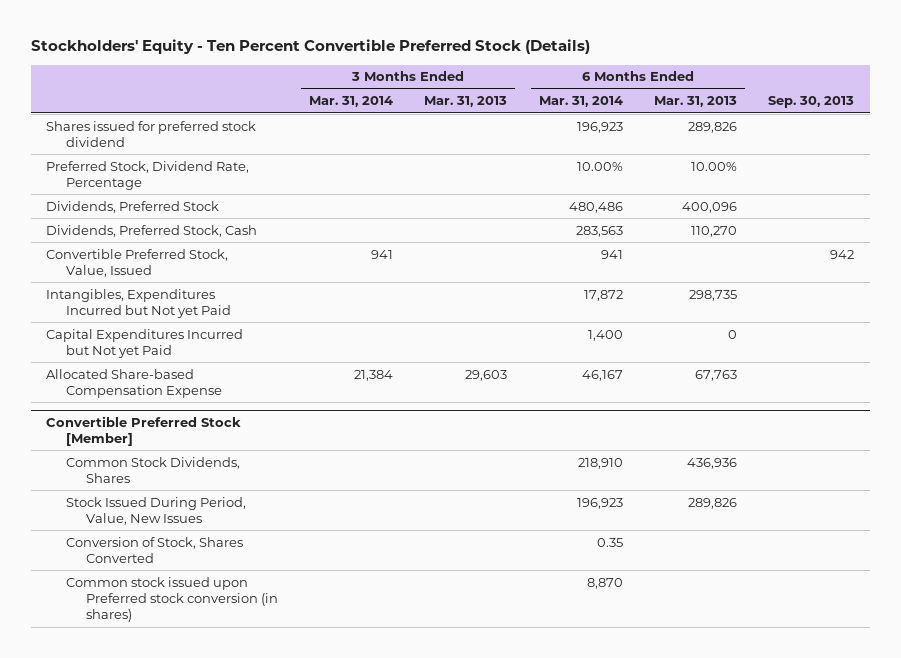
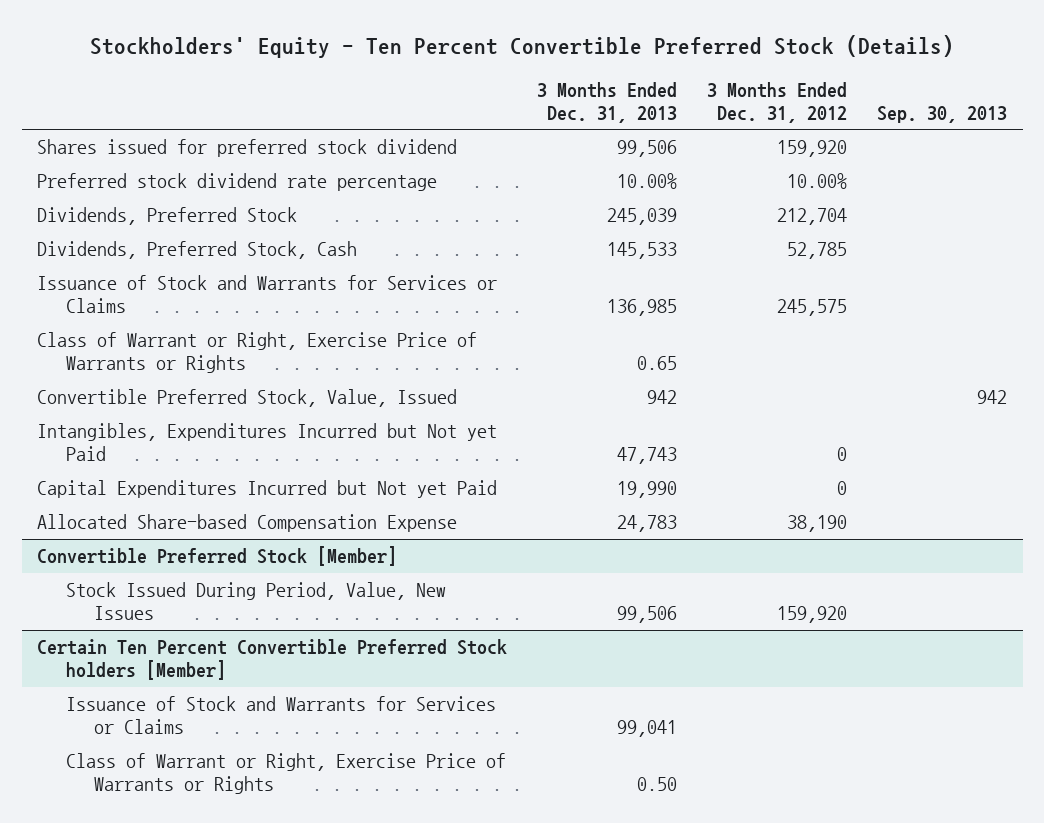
- | 3 Months Ended Mar. 31, 2014 | 3 Months Ended Mar. 31, 2013 | 6 Months Ended Mar. 31, 2014 | 6 Months Ended Mar. 31, 2013 | Sep. 30, 2013
+ | 3 Months Ended Dec. 31, 2013 | 3 Months Ended Dec. 31, 2012 | Sep. 30, 2013
- Preferred Stock, Dividend Rate, Percentage | | | 10.00% | 10.00% |
+ Preferred stock dividend rate percentage | 10.00% | 10.00% |
+ Issuance of Stock and Warrants for Services or Claims | 136,985 | 245,575 |
+ Class of Warrant or Right, Exercise Price of Warrants or Rights | 0.65 | |
@ Convertible Preferred Stock [Member]
- Common Stock Dividends, Shares | | | 218,910 | 436,936 |
- Conversion of Stock, Shares Converted | | | 0.35 | |
- Common stock issued upon Preferred stock conversion (in shares) | | | 8,870 | |
+ Certain Ten Percent Convertible Preferred Stock holders [Member]
+ Issuance of Stock and Warrants for Services or Claims | 99,041 | |
+ Class of Warrant or Right, Exercise Price of Warrants or Rights | 0.50 | |

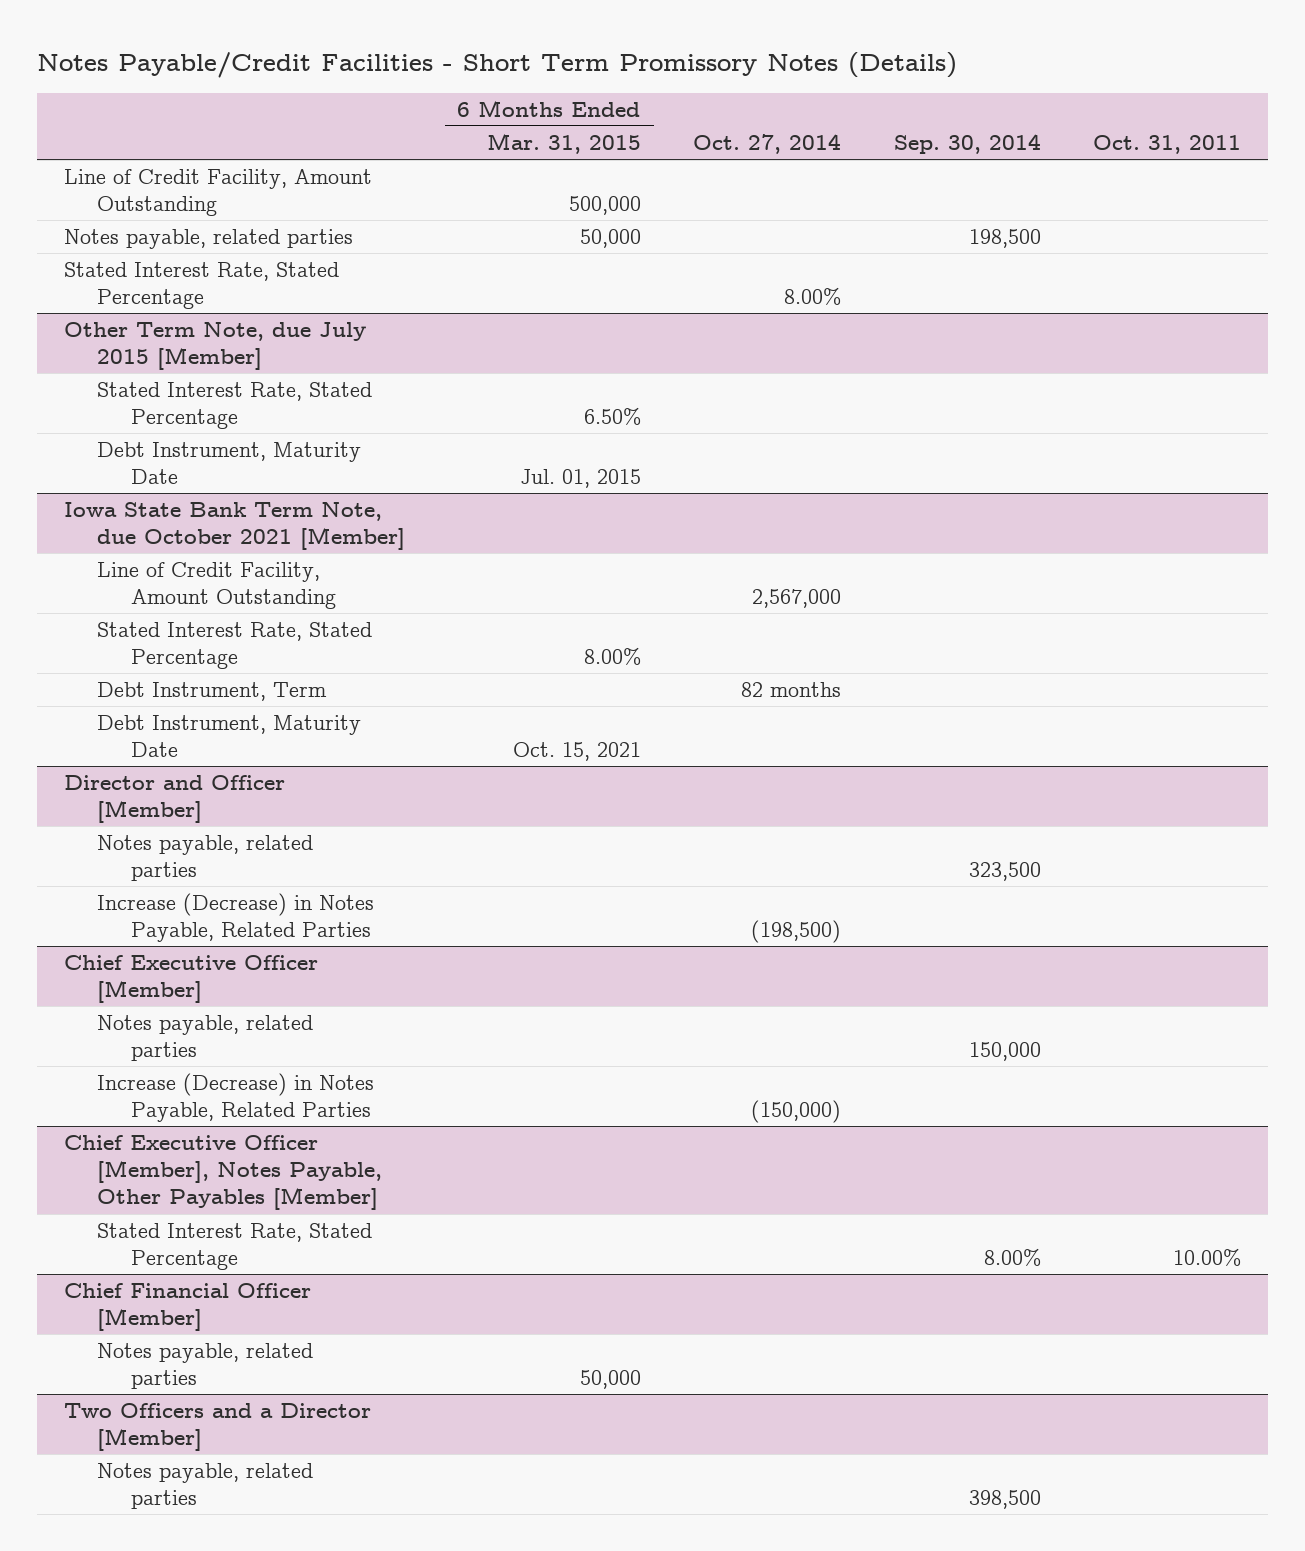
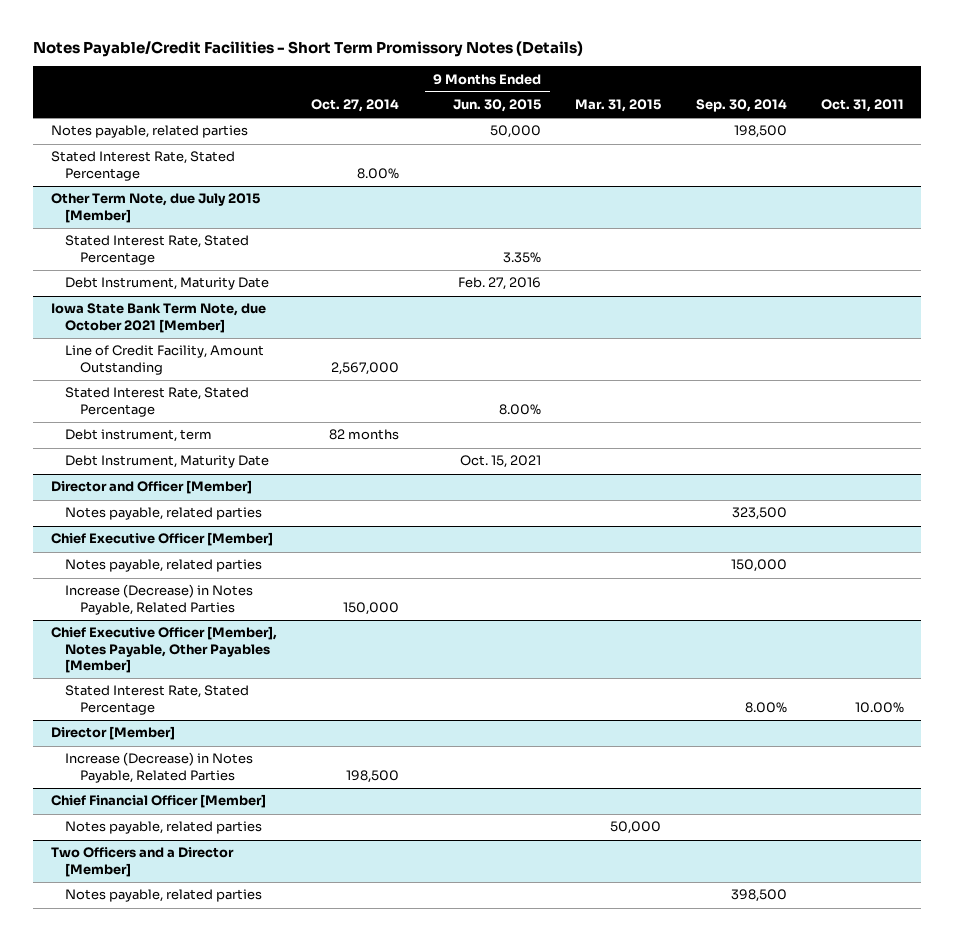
- | 6 Months Ended Mar. 31, 2015 | Oct. 27, 2014 | Sep. 30, 2014 | Oct. 31, 2011
+ | Oct. 27, 2014 | 9 Months Ended Jun. 30, 2015 | Mar. 31, 2015 | Sep. 30, 2014 | Oct. 31, 2011
- Line of Credit Facility, Amount Outstanding | 500,000 | | |
@ Iowa State Bank Term Note, due October 2021 [Member]
- Debt Instrument, Term | | 82 months | |
+ Debt instrument, term | 82 months | | | |
@ Director and Officer [Member]
- Increase (Decrease) in Notes Payable, Related Parties | | (198,500) | |
@ Chief Executive Officer [Member]
- Increase (Decrease) in Notes Payable, Related Parties | | (150,000) | |
+ Increase (Decrease) in Notes Payable, Related Parties | 150,000 | | | |
+ Director [Member]
+ Increase (Decrease) in Notes Payable, Related Parties | 198,500 | | | |

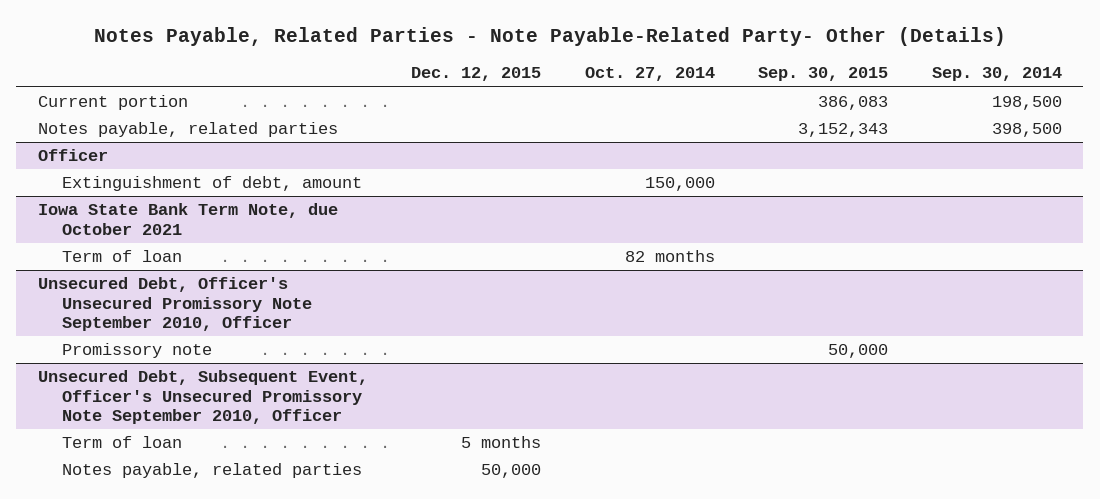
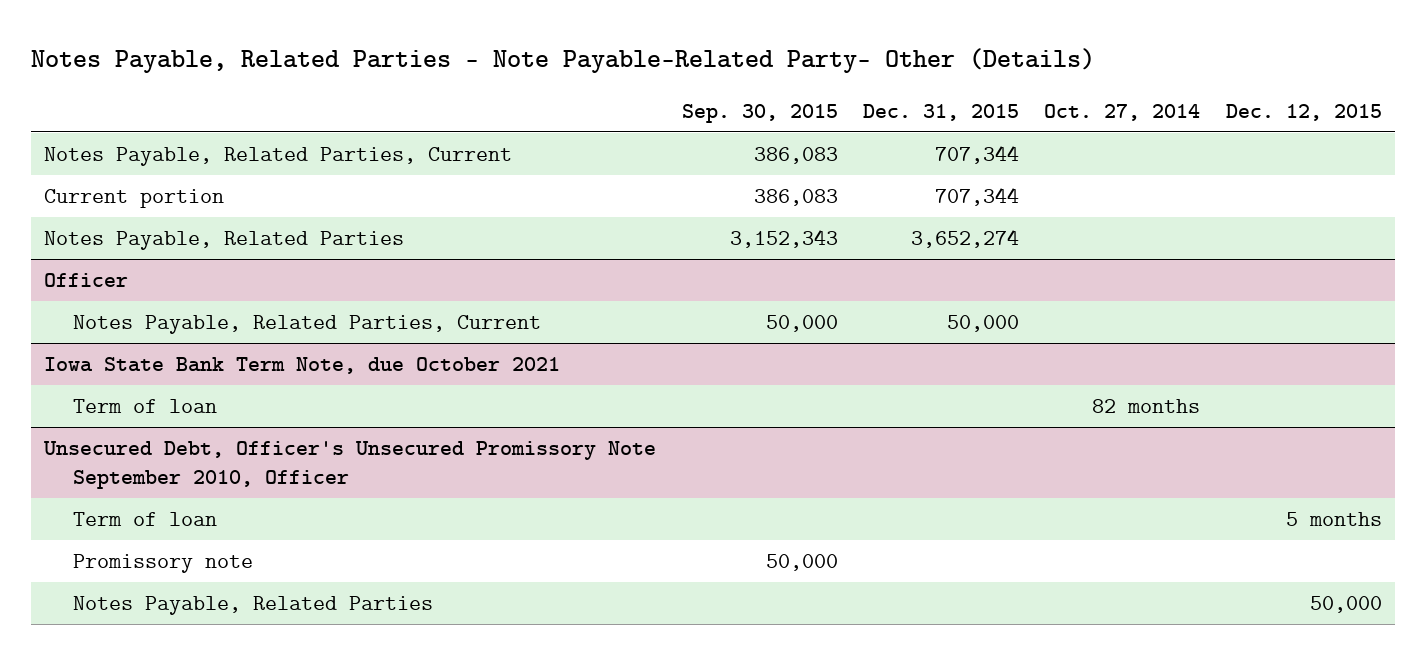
- | Dec. 12, 2015 | Oct. 27, 2014 | Sep. 30, 2015 | Sep. 30, 2014
+ | Sep. 30, 2015 | Dec. 31, 2015 | Oct. 27, 2014 | Dec. 12, 2015
+ Notes Payable, Related Parties, Current | 386,083 | 707,344 | |
- Notes payable, related parties | | | 3,152,343 | 398,500
+ Notes Payable, Related Parties | 3,152,343 | 3,652,274 | |
@ Officer
- Extinguishment of debt, amount | | 150,000 | |
+ Notes Payable, Related Parties, Current | 50,000 | 50,000 | |
@ Unsecured Debt, Officer's Unsecured Promissory Note September 2010, Officer
+ Term of loan | | | | 5 months
- Unsecured Debt, Subsequent Event, Officer's Unsecured Promissory Note September 2010, Officer
- Term of loan | 5 months | | |
- Notes payable, related parties | 50,000 | | |
@ Unsecured Debt, Officer's Unsecured Promissory Note September 2010, Officer
+ Notes Payable, Related Parties | | | | 50,000

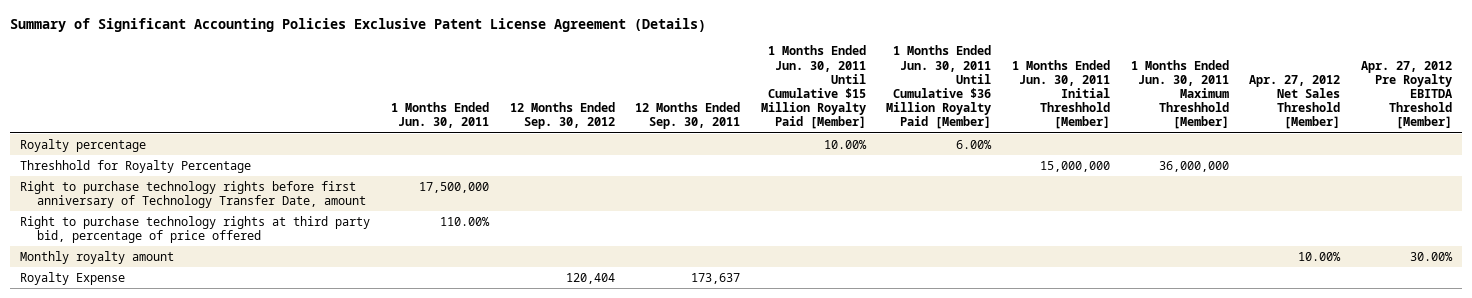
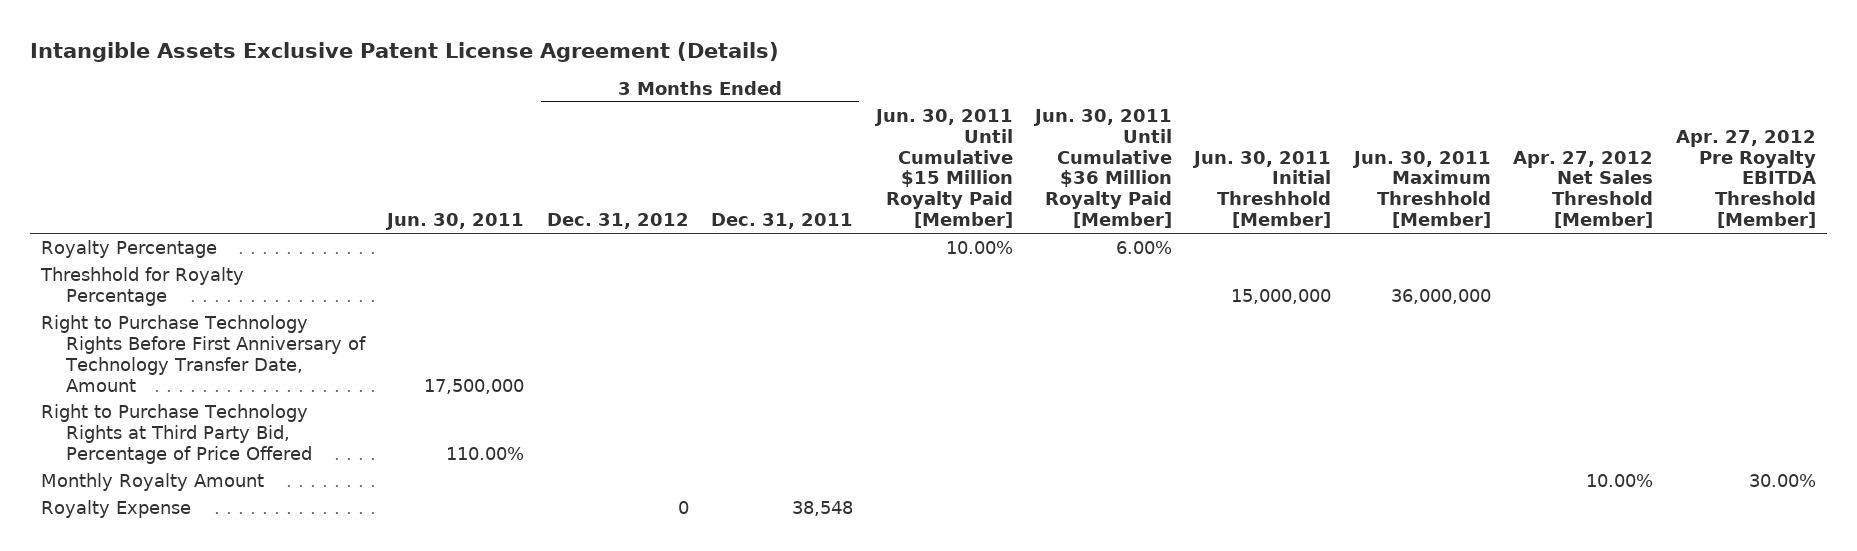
- Summary of Significant Accounting Policies Exclusive Patent License Agreement (Details)
+ Intangible Assets Exclusive Patent License Agreement (Details)
- | 1 Months Ended Jun. 30, 2011 | 12 Months Ended Sep. 30, 2012 | 12 Months Ended Sep. 30, 2011 | 1 Months Ended Jun. 30, 2011 Until Cumulative $15 Million Royalty Paid [Member] | 1 Months Ended Jun. 30, 2011 Until Cumulative $36 Million Royalty Paid [Member] | 1 Months Ended Jun. 30, 2011 Initial Threshhold [Member] | 1 Months Ended Jun. 30, 2011 Maximum Threshhold [Member] | Apr. 27, 2012 Net Sales Threshold [Member] | Apr. 27, 2012 Pre Royalty EBITDA Threshold [Member]
+ | Jun. 30, 2011 | 3 Months Ended Dec. 31, 2012 | 3 Months Ended Dec. 31, 2011 | Jun. 30, 2011 Until Cumulative $15 Million Royalty Paid [Member] | Jun. 30, 2011 Until Cumulative $36 Million Royalty Paid [Member] | Jun. 30, 2011 Initial Threshhold [Member] | Jun. 30, 2011 Maximum Threshhold [Member] | Apr. 27, 2012 Net Sales Threshold [Member] | Apr. 27, 2012 Pre Royalty EBITDA Threshold [Member]
- Royalty percentage | | | | 10.00% | 6.00% | | | |
+ Royalty Percentage | | | | 10.00% | 6.00% | | | |
- Right to purchase technology rights before first anniversary of Technology Transfer Date, amount | 17,500,000 | | | | | | | |
- Right to purchase technology rights at third party bid, percentage of price offered | 110.00% | | | | | | | |
- Monthly royalty amount | | | | | | | | 10.00% | 30.00%
+ Right to Purchase Technology Rights Before First Anniversary of Technology Transfer Date, Amount | 17,500,000 | | | | | | | |
+ Right to Purchase Technology Rights at Third Party Bid, Percentage of Price Offered | 110.00% | | | | | | | |
+ Monthly Royalty Amount | | | | | | | | 10.00% | 30.00%

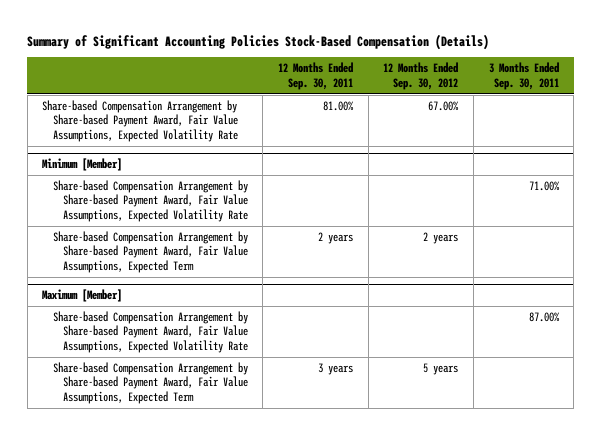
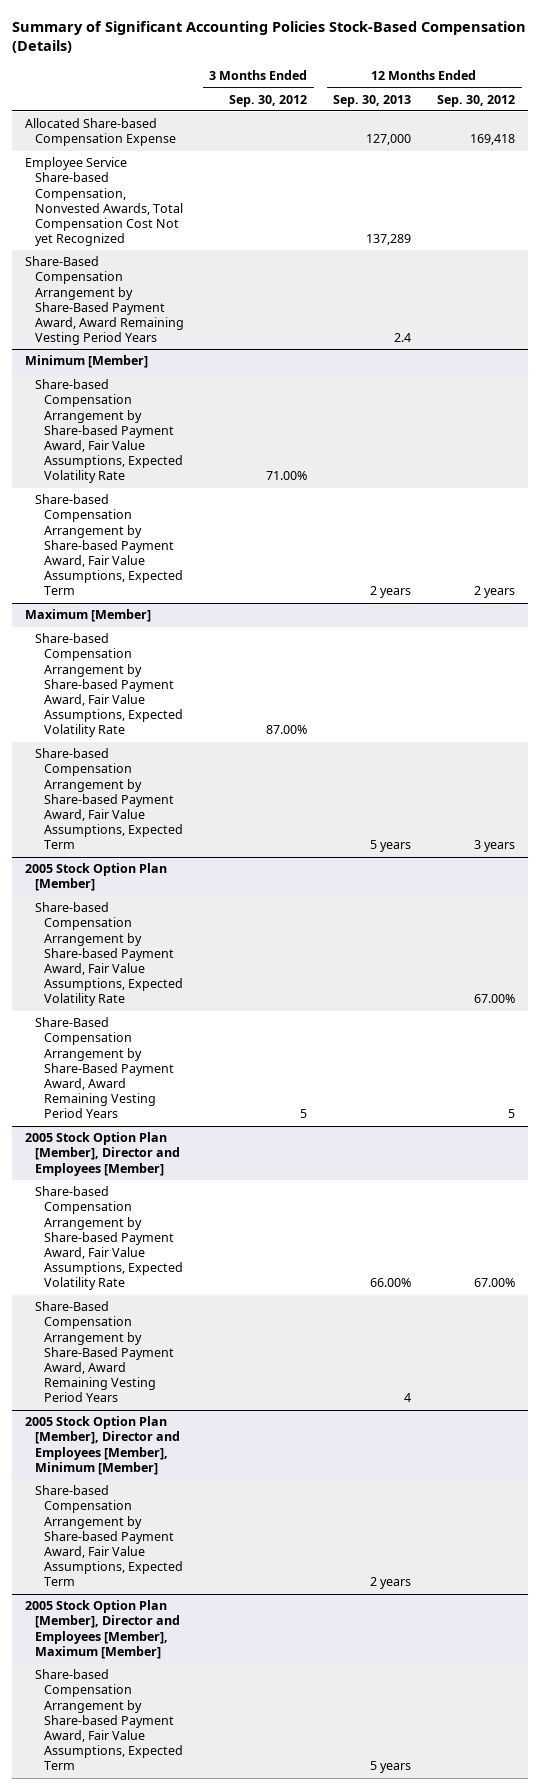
- | 12 Months Ended Sep. 30, 2011 | 12 Months Ended Sep. 30, 2012 | 3 Months Ended Sep. 30, 2011
+ | 3 Months Ended Sep. 30, 2012 | 12 Months Ended Sep. 30, 2013 | 12 Months Ended Sep. 30, 2012
- Share-based Compensation Arrangement by Share-based Payment Award, Fair Value Assumptions, Expected Volatility Rate | 81.00% | 67.00% |
+ Allocated Share-based Compensation Expense | | 127,000 | 169,418
+ Employee Service Share-based Compensation, Nonvested Awards, Total Compensation Cost Not yet Recognized | | 137,289 |
+ Share-Based Compensation Arrangement by Share-Based Payment Award, Award Remaining Vesting Period Years | | 2.4 |
@ Maximum [Member]
- Share-based Compensation Arrangement by Share-based Payment Award, Fair Value Assumptions, Expected Term | 3 years | 5 years |
+ Share-based Compensation Arrangement by Share-based Payment Award, Fair Value Assumptions, Expected Term | | 5 years | 3 years
+ 2005 Stock Option Plan [Member]
+ Share-based Compensation Arrangement by Share-based Payment Award, Fair Value Assumptions, Expected Volatility Rate | | | 67.00%
+ Share-Based Compensation Arrangement by Share-Based Payment Award, Award Remaining Vesting Period Years | 5 | | 5
+ 2005 Stock Option Plan [Member], Director and Employees [Member]
+ Share-based Compensation Arrangement by Share-based Payment Award, Fair Value Assumptions, Expected Volatility Rate | | 66.00% | 67.00%
+ Share-Based Compensation Arrangement by Share-Based Payment Award, Award Remaining Vesting Period Years | | 4 |
+ 2005 Stock Option Plan [Member], Director and Employees [Member], Minimum [Member]
+ Share-based Compensation Arrangement by Share-based Payment Award, Fair Value Assumptions, Expected Term | | 2 years |
+ 2005 Stock Option Plan [Member], Director and Employees [Member], Maximum [Member]
+ Share-based Compensation Arrangement by Share-based Payment Award, Fair Value Assumptions, Expected Term | | 5 years |

